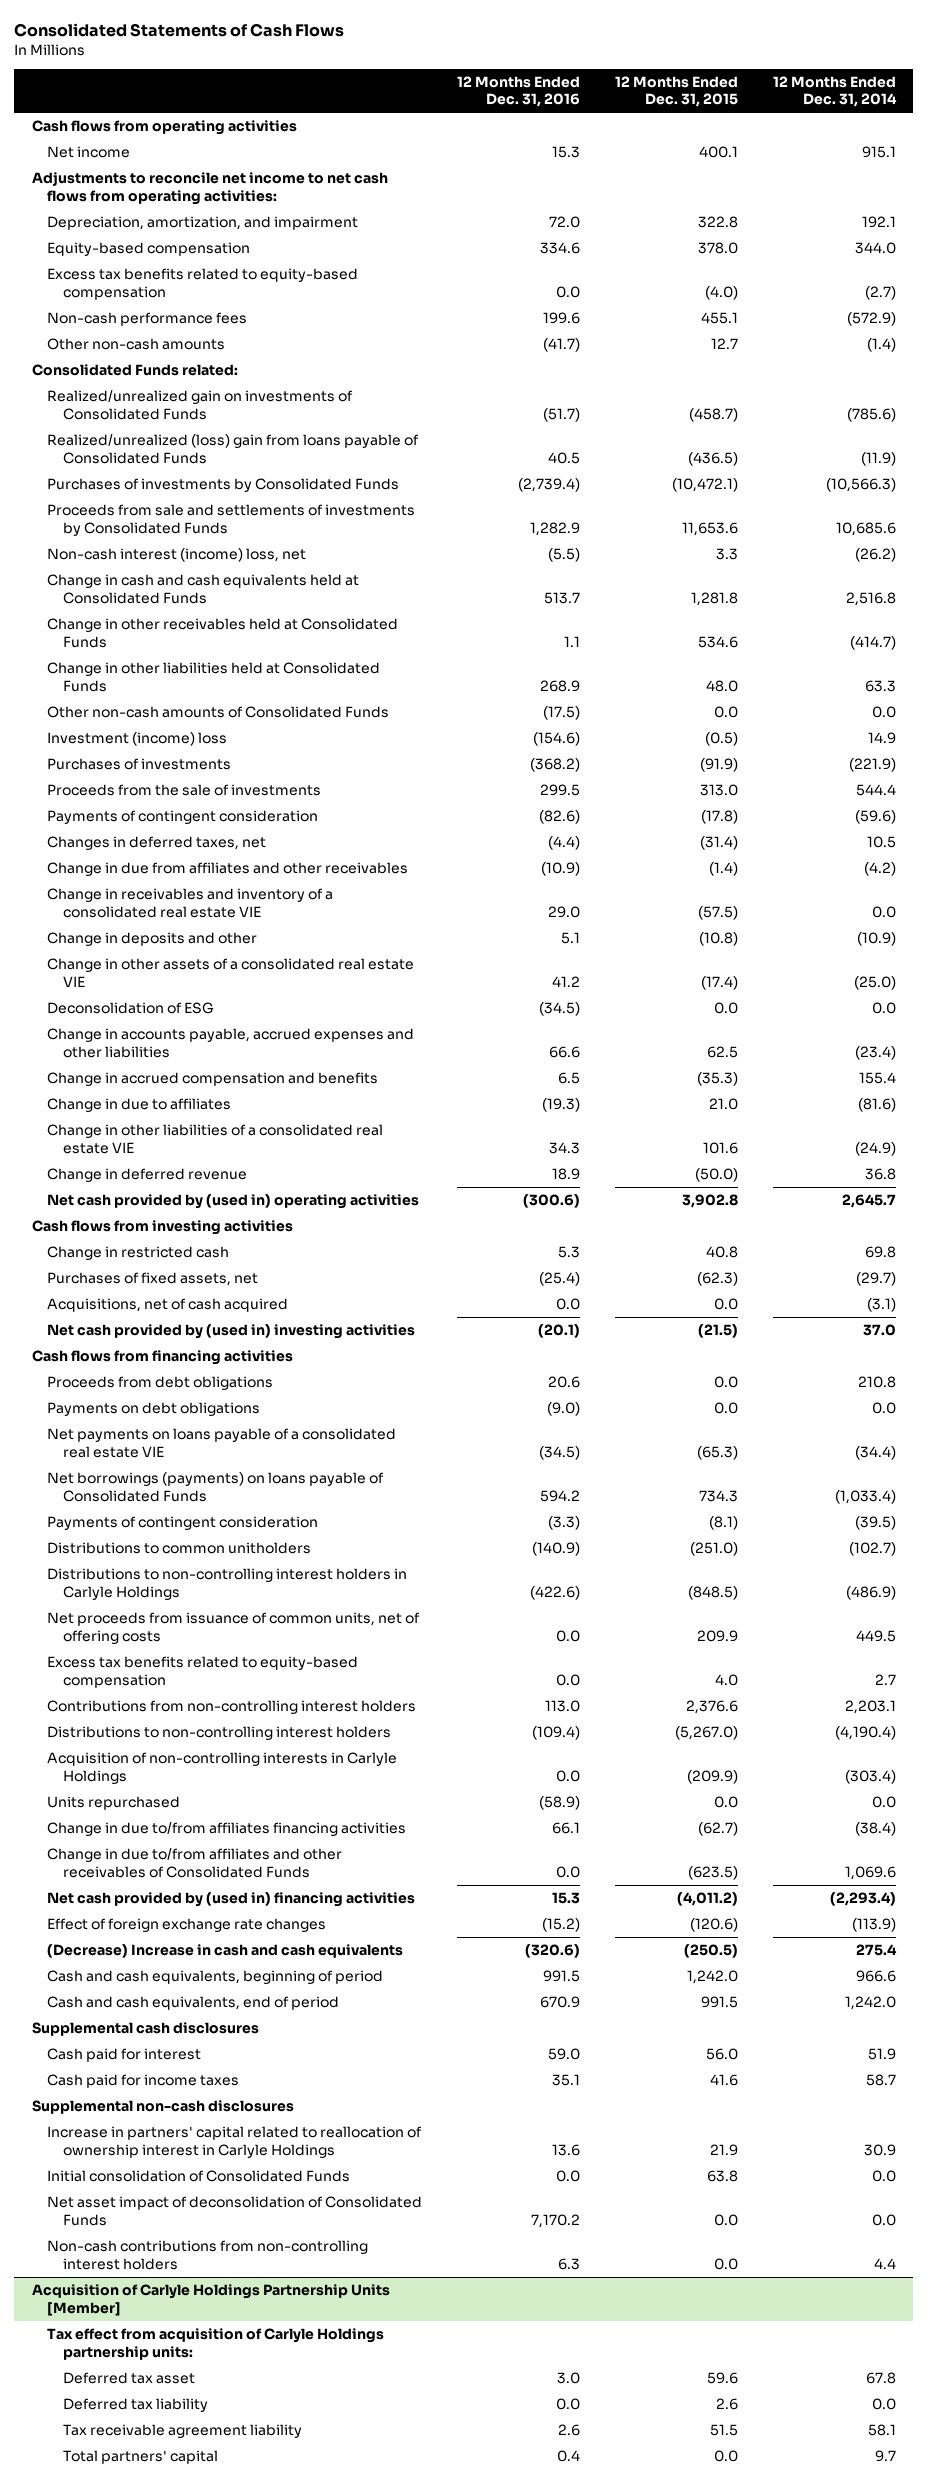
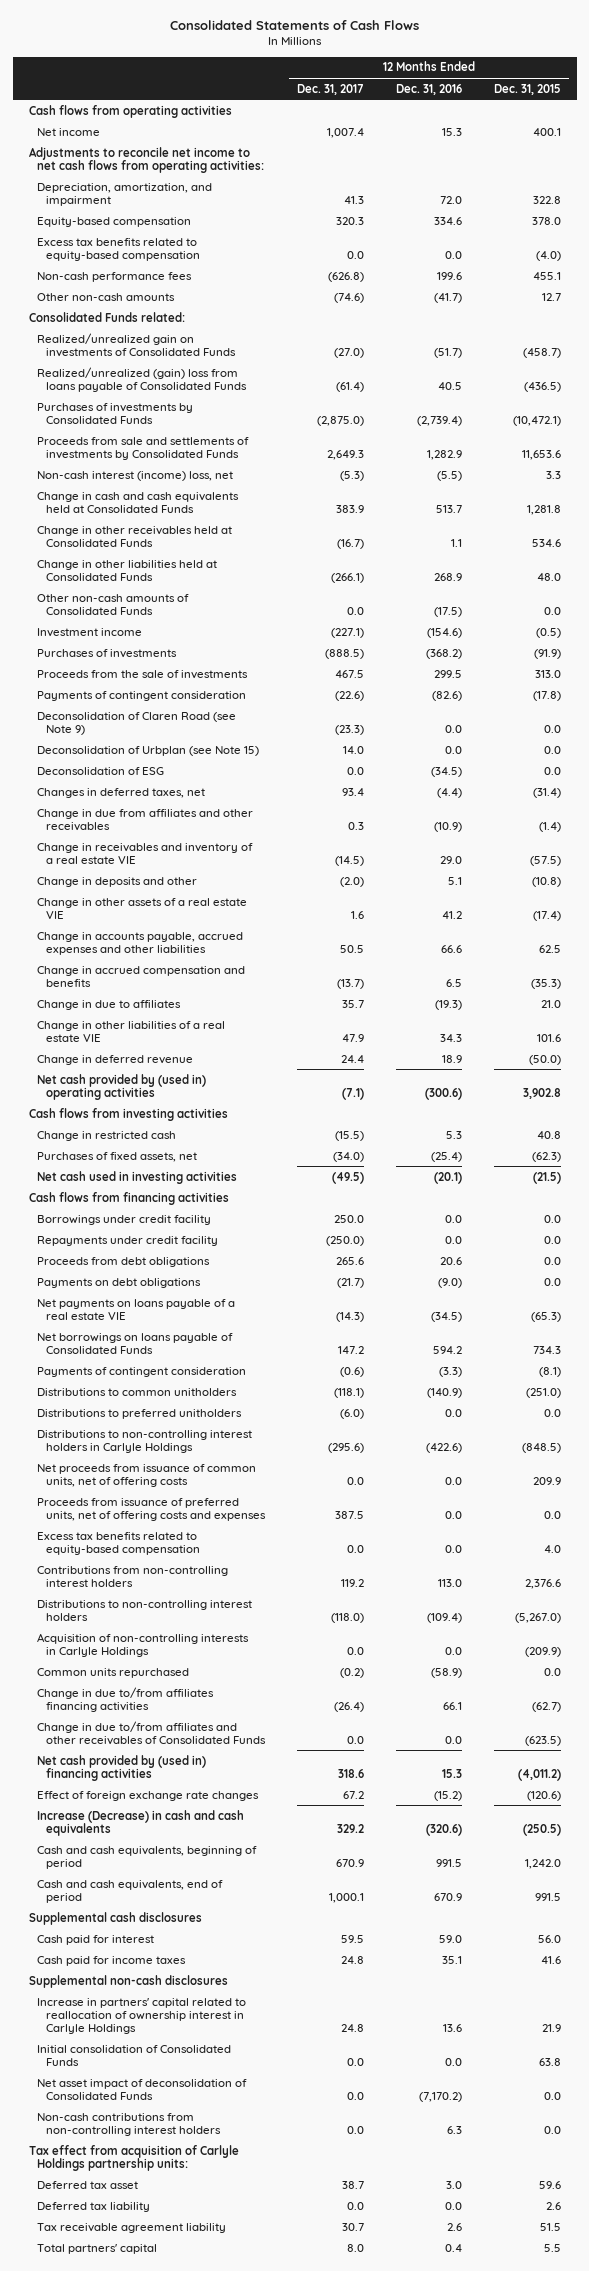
- | 12 Months Ended Dec. 31, 2016 | 12 Months Ended Dec. 31, 2015 | 12 Months Ended Dec. 31, 2014
+ | 12 Months Ended Dec. 31, 2017 | 12 Months Ended Dec. 31, 2016 | 12 Months Ended Dec. 31, 2015
- Realized/unrealized (loss) gain from loans payable of Consolidated Funds | 40.5 | (436.5) | (11.9)
+ Realized/unrealized (gain) loss from loans payable of Consolidated Funds | (61.4) | 40.5 | (436.5)
- Investment (income) loss | (154.6) | (0.5) | 14.9
+ Investment income | (227.1) | (154.6) | (0.5)
+ Deconsolidation of Claren Road (see Note 9) | (23.3) | 0.0 | 0.0
+ Deconsolidation of Urbplan (see Note 15) | 14.0 | 0.0 | 0.0
moved up: Deconsolidation of ESG | 0.0 | (34.5) | 0.0
- Change in receivables and inventory of a consolidated real estate VIE | 29.0 | (57.5) | 0.0
+ Change in receivables and inventory of a real estate VIE | (14.5) | 29.0 | (57.5)
- Change in other assets of a consolidated real estate VIE | 41.2 | (17.4) | (25.0)
+ Change in other assets of a real estate VIE | 1.6 | 41.2 | (17.4)
- Change in other liabilities of a consolidated real estate VIE | 34.3 | 101.6 | (24.9)
+ Change in other liabilities of a real estate VIE | 47.9 | 34.3 | 101.6
- Acquisitions, net of cash acquired | 0.0 | 0.0 | (3.1)
- Net cash provided by (used in) investing activities | (20.1) | (21.5) | 37.0
+ Net cash used in investing activities | (49.5) | (20.1) | (21.5)
+ Borrowings under credit facility | 250.0 | 0.0 | 0.0
+ Repayments under credit facility | (250.0) | 0.0 | 0.0
- Net payments on loans payable of a consolidated real estate VIE | (34.5) | (65.3) | (34.4)
- Net borrowings (payments) on loans payable of Consolidated Funds | 594.2 | 734.3 | (1,033.4)
+ Net payments on loans payable of a real estate VIE | (14.3) | (34.5) | (65.3)
+ Net borrowings on loans payable of Consolidated Funds | 147.2 | 594.2 | 734.3
+ Distributions to preferred unitholders | (6.0) | 0.0 | 0.0
+ Proceeds from issuance of preferred units, net of offering costs and expenses | 387.5 | 0.0 | 0.0
- Units repurchased | (58.9) | 0.0 | 0.0
+ Common units repurchased | (0.2) | (58.9) | 0.0
- (Decrease) Increase in cash and cash equivalents | (320.6) | (250.5) | 275.4
+ Increase (Decrease) in cash and cash equivalents | 329.2 | (320.6) | (250.5)
- Net asset impact of deconsolidation of Consolidated Funds | 7,170.2 | 0.0 | 0.0
+ Net asset impact of deconsolidation of Consolidated Funds | 0.0 | (7,170.2) | 0.0
- Acquisition of Carlyle Holdings Partnership Units [Member]
- Total partners' capital | 0.4 | 0.0 | 9.7
+ Total partners' capital | 8.0 | 0.4 | 5.5

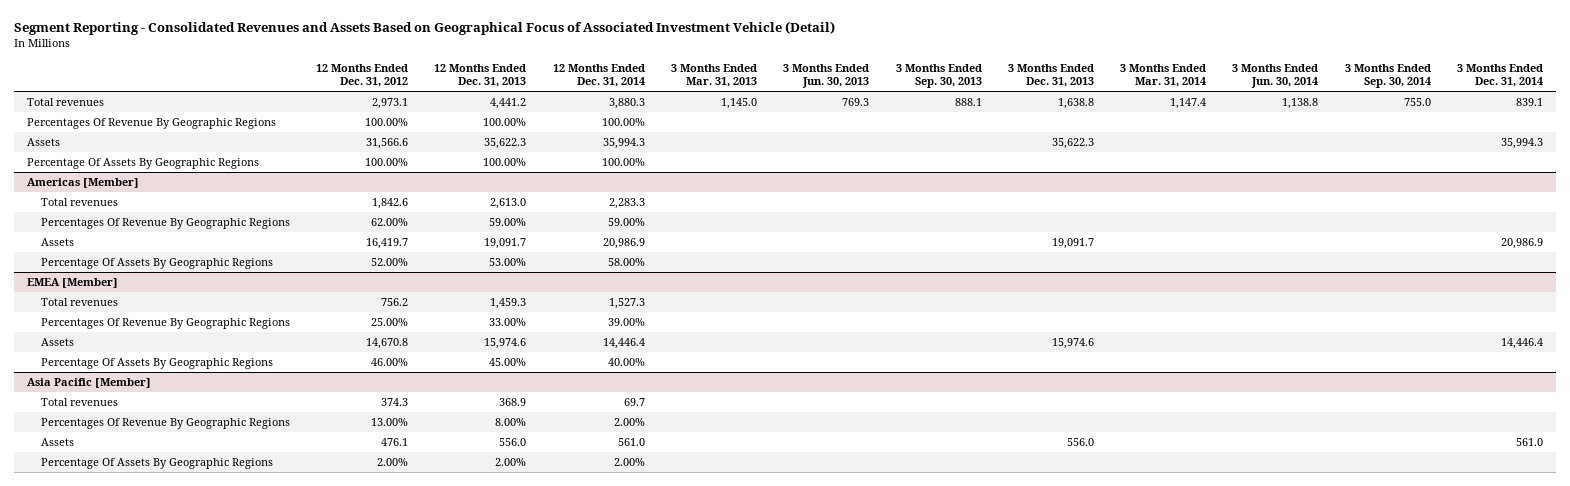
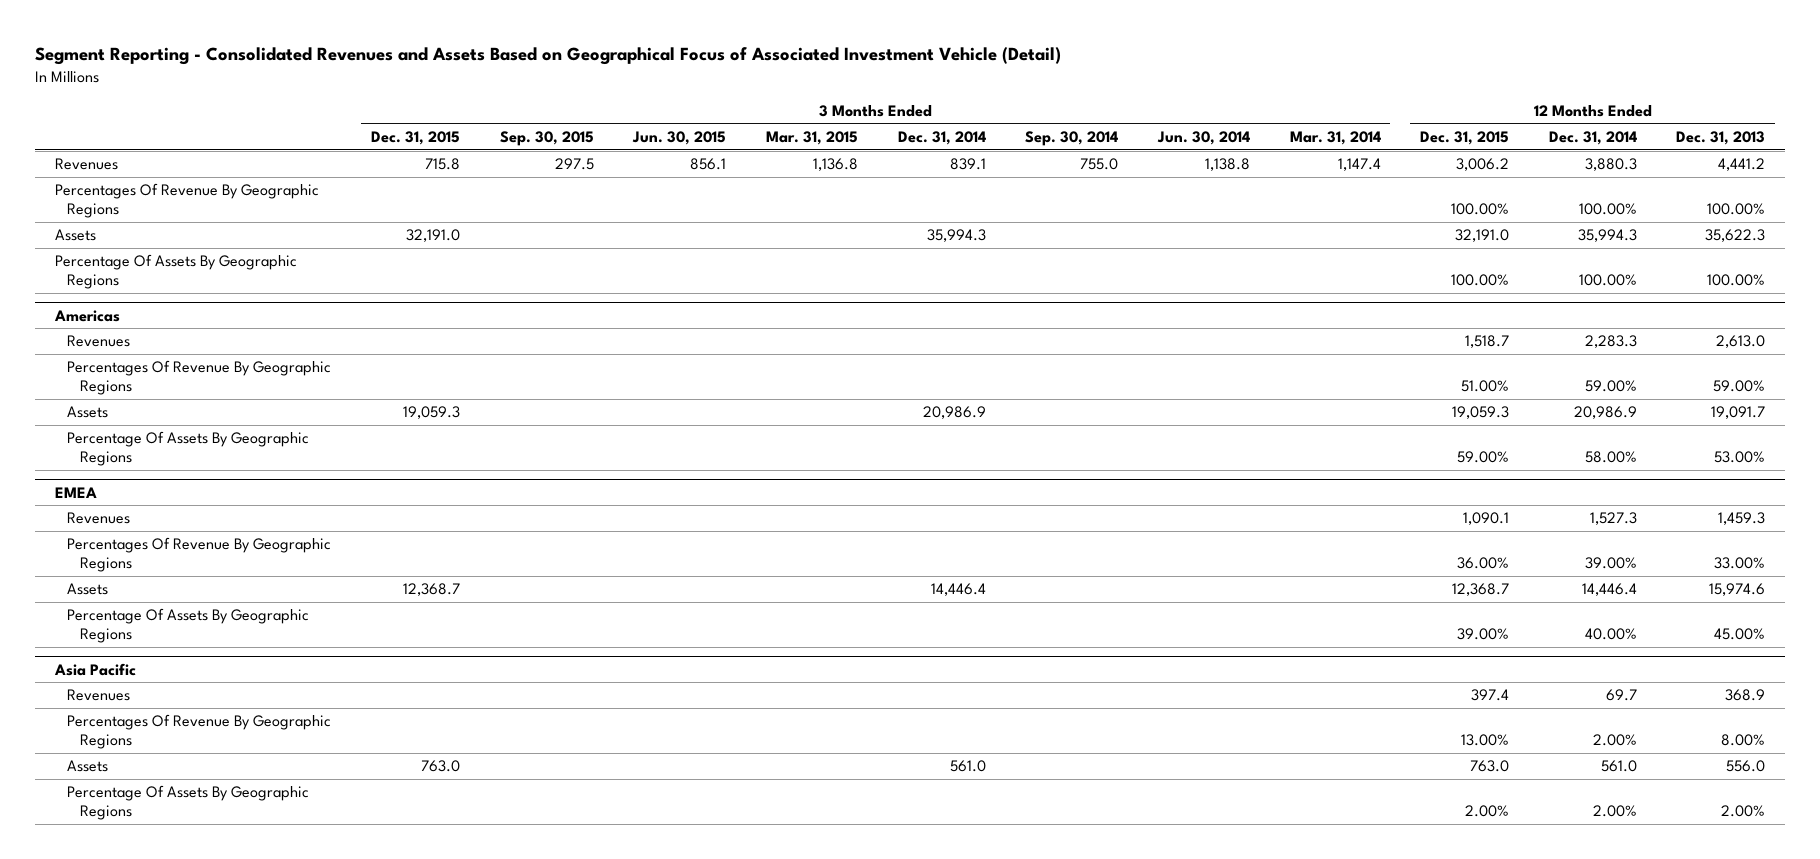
- | 12 Months Ended Dec. 31, 2012 | 12 Months Ended Dec. 31, 2013 | 12 Months Ended Dec. 31, 2014 | 3 Months Ended Mar. 31, 2013 | 3 Months Ended Jun. 30, 2013 | 3 Months Ended Sep. 30, 2013 | 3 Months Ended Dec. 31, 2013 | 3 Months Ended Mar. 31, 2014 | 3 Months Ended Jun. 30, 2014 | 3 Months Ended Sep. 30, 2014 | 3 Months Ended Dec. 31, 2014
+ | 3 Months Ended Dec. 31, 2015 | 3 Months Ended Sep. 30, 2015 | 3 Months Ended Jun. 30, 2015 | 3 Months Ended Mar. 31, 2015 | 3 Months Ended Dec. 31, 2014 | 3 Months Ended Sep. 30, 2014 | 3 Months Ended Jun. 30, 2014 | 3 Months Ended Mar. 31, 2014 | 12 Months Ended Dec. 31, 2015 | 12 Months Ended Dec. 31, 2014 | 12 Months Ended Dec. 31, 2013
- Total revenues | 2,973.1 | 4,441.2 | 3,880.3 | 1,145.0 | 769.3 | 888.1 | 1,638.8 | 1,147.4 | 1,138.8 | 755.0 | 839.1
+ Revenues | 715.8 | 297.5 | 856.1 | 1,136.8 | 839.1 | 755.0 | 1,138.8 | 1,147.4 | 3,006.2 | 3,880.3 | 4,441.2
- Americas [Member]
- Total revenues | 1,842.6 | 2,613.0 | 2,283.3 | | | | | | | |
+ Americas
+ Revenues | | | | | | | | | 1,518.7 | 2,283.3 | 2,613.0
- EMEA [Member]
- Total revenues | 756.2 | 1,459.3 | 1,527.3 | | | | | | | |
+ EMEA
+ Revenues | | | | | | | | | 1,090.1 | 1,527.3 | 1,459.3
- Asia Pacific [Member]
- Total revenues | 374.3 | 368.9 | 69.7 | | | | | | | |
+ Asia Pacific
+ Revenues | | | | | | | | | 397.4 | 69.7 | 368.9

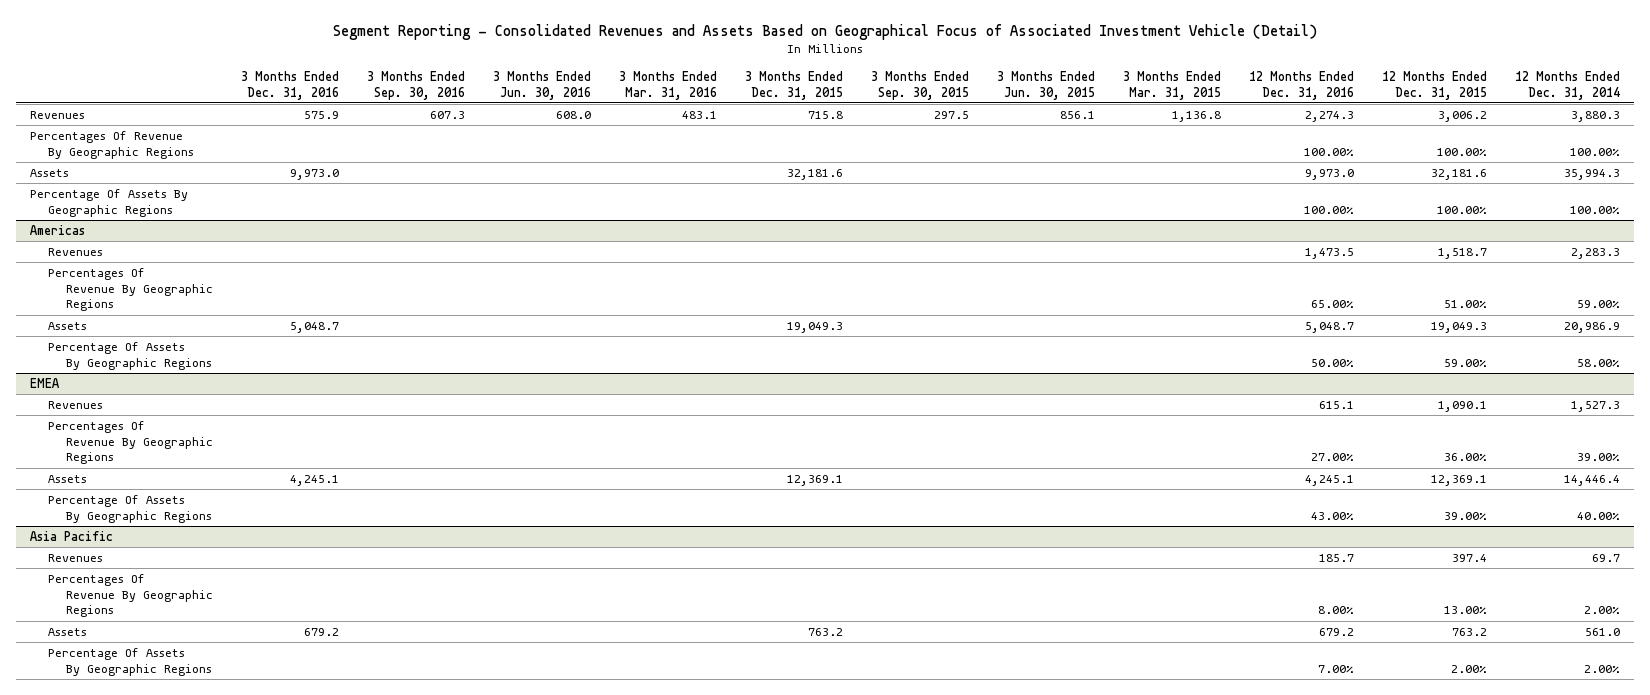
- | 3 Months Ended Dec. 31, 2015 | 3 Months Ended Sep. 30, 2015 | 3 Months Ended Jun. 30, 2015 | 3 Months Ended Mar. 31, 2015 | 3 Months Ended Dec. 31, 2014 | 3 Months Ended Sep. 30, 2014 | 3 Months Ended Jun. 30, 2014 | 3 Months Ended Mar. 31, 2014 | 12 Months Ended Dec. 31, 2015 | 12 Months Ended Dec. 31, 2014 | 12 Months Ended Dec. 31, 2013
+ | 3 Months Ended Dec. 31, 2016 | 3 Months Ended Sep. 30, 2016 | 3 Months Ended Jun. 30, 2016 | 3 Months Ended Mar. 31, 2016 | 3 Months Ended Dec. 31, 2015 | 3 Months Ended Sep. 30, 2015 | 3 Months Ended Jun. 30, 2015 | 3 Months Ended Mar. 31, 2015 | 12 Months Ended Dec. 31, 2016 | 12 Months Ended Dec. 31, 2015 | 12 Months Ended Dec. 31, 2014
- Assets | 32,191.0 | | | | 35,994.3 | | | | 32,191.0 | 35,994.3 | 35,622.3
+ Assets | 9,973.0 | | | | 32,181.6 | | | | 9,973.0 | 32,181.6 | 35,994.3
@ Americas
- Assets | 19,059.3 | | | | 20,986.9 | | | | 19,059.3 | 20,986.9 | 19,091.7
+ Assets | 5,048.7 | | | | 19,049.3 | | | | 5,048.7 | 19,049.3 | 20,986.9
@ EMEA
- Assets | 12,368.7 | | | | 14,446.4 | | | | 12,368.7 | 14,446.4 | 15,974.6
+ Assets | 4,245.1 | | | | 12,369.1 | | | | 4,245.1 | 12,369.1 | 14,446.4
@ Asia Pacific
- Assets | 763.0 | | | | 561.0 | | | | 763.0 | 561.0 | 556.0
+ Assets | 679.2 | | | | 763.2 | | | | 679.2 | 763.2 | 561.0

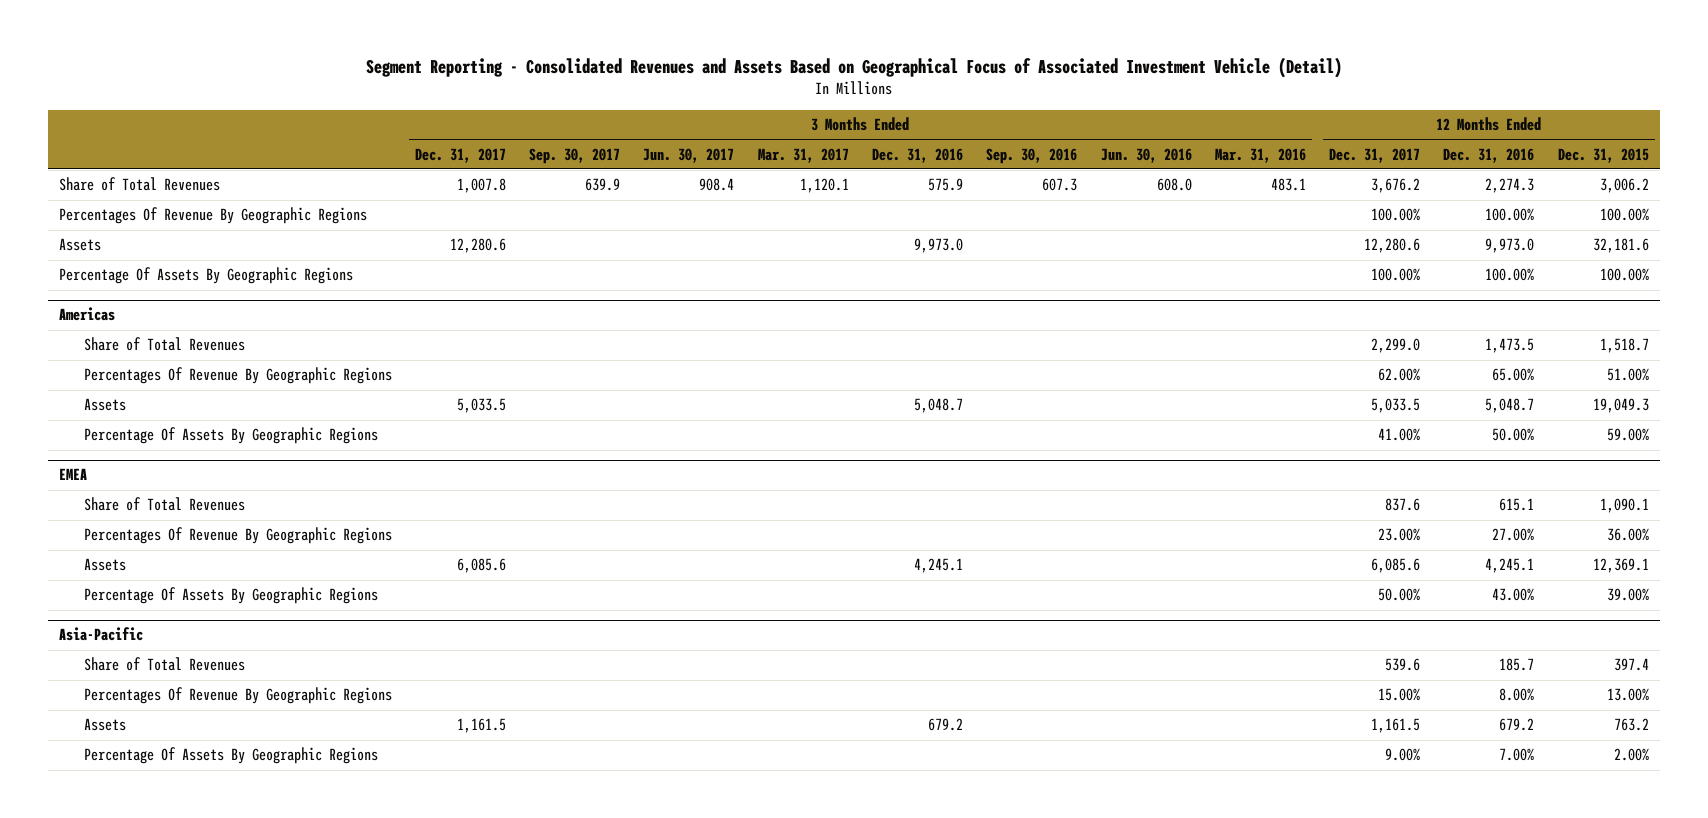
- | 3 Months Ended Dec. 31, 2016 | 3 Months Ended Sep. 30, 2016 | 3 Months Ended Jun. 30, 2016 | 3 Months Ended Mar. 31, 2016 | 3 Months Ended Dec. 31, 2015 | 3 Months Ended Sep. 30, 2015 | 3 Months Ended Jun. 30, 2015 | 3 Months Ended Mar. 31, 2015 | 12 Months Ended Dec. 31, 2016 | 12 Months Ended Dec. 31, 2015 | 12 Months Ended Dec. 31, 2014
+ | 3 Months Ended Dec. 31, 2017 | 3 Months Ended Sep. 30, 2017 | 3 Months Ended Jun. 30, 2017 | 3 Months Ended Mar. 31, 2017 | 3 Months Ended Dec. 31, 2016 | 3 Months Ended Sep. 30, 2016 | 3 Months Ended Jun. 30, 2016 | 3 Months Ended Mar. 31, 2016 | 12 Months Ended Dec. 31, 2017 | 12 Months Ended Dec. 31, 2016 | 12 Months Ended Dec. 31, 2015
- Revenues | 575.9 | 607.3 | 608.0 | 483.1 | 715.8 | 297.5 | 856.1 | 1,136.8 | 2,274.3 | 3,006.2 | 3,880.3
+ Share of Total Revenues | 1,007.8 | 639.9 | 908.4 | 1,120.1 | 575.9 | 607.3 | 608.0 | 483.1 | 3,676.2 | 2,274.3 | 3,006.2
@ Americas
- Revenues | | | | | | | | | 1,473.5 | 1,518.7 | 2,283.3
+ Share of Total Revenues | | | | | | | | | 2,299.0 | 1,473.5 | 1,518.7
@ EMEA
- Revenues | | | | | | | | | 615.1 | 1,090.1 | 1,527.3
+ Share of Total Revenues | | | | | | | | | 837.6 | 615.1 | 1,090.1
- Asia Pacific
- Revenues | | | | | | | | | 185.7 | 397.4 | 69.7
+ Asia-Pacific
+ Share of Total Revenues | | | | | | | | | 539.6 | 185.7 | 397.4

